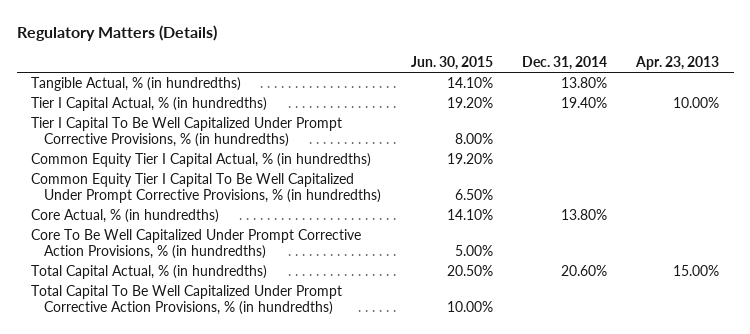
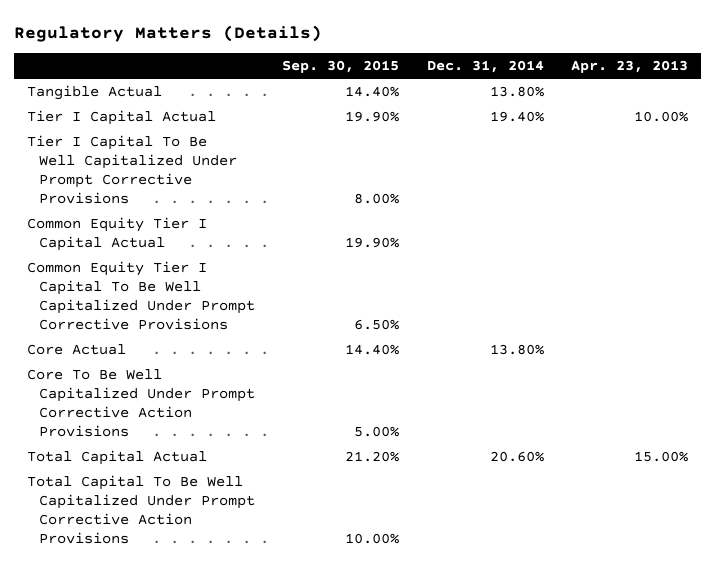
- | Jun. 30, 2015 | Dec. 31, 2014 | Apr. 23, 2013
+ | Sep. 30, 2015 | Dec. 31, 2014 | Apr. 23, 2013
- Tangible Actual, % (in hundredths) | 14.10% | 13.80% |
- Tier I Capital Actual, % (in hundredths) | 19.20% | 19.40% | 10.00%
- Tier I Capital To Be Well Capitalized Under Prompt Corrective Provisions, % (in hundredths) | 8.00% | |
- Common Equity Tier I Capital Actual, % (in hundredths) | 19.20% | |
- Common Equity Tier I Capital To Be Well Capitalized Under Prompt Corrective Provisions, % (in hundredths) | 6.50% | |
- Core Actual, % (in hundredths) | 14.10% | 13.80% |
- Core To Be Well Capitalized Under Prompt Corrective Action Provisions, % (in hundredths) | 5.00% | |
- Total Capital Actual, % (in hundredths) | 20.50% | 20.60% | 15.00%
- Total Capital To Be Well Capitalized Under Prompt Corrective Action Provisions, % (in hundredths) | 10.00% | |
+ Tangible Actual | 14.40% | 13.80% |
+ Tier I Capital Actual | 19.90% | 19.40% | 10.00%
+ Tier I Capital To Be Well Capitalized Under Prompt Corrective Provisions | 8.00% | |
+ Common Equity Tier I Capital Actual | 19.90% | |
+ Common Equity Tier I Capital To Be Well Capitalized Under Prompt Corrective Provisions | 6.50% | |
+ Core Actual | 14.40% | 13.80% |
+ Core To Be Well Capitalized Under Prompt Corrective Action Provisions | 5.00% | |
+ Total Capital Actual | 21.20% | 20.60% | 15.00%
+ Total Capital To Be Well Capitalized Under Prompt Corrective Action Provisions | 10.00% | |

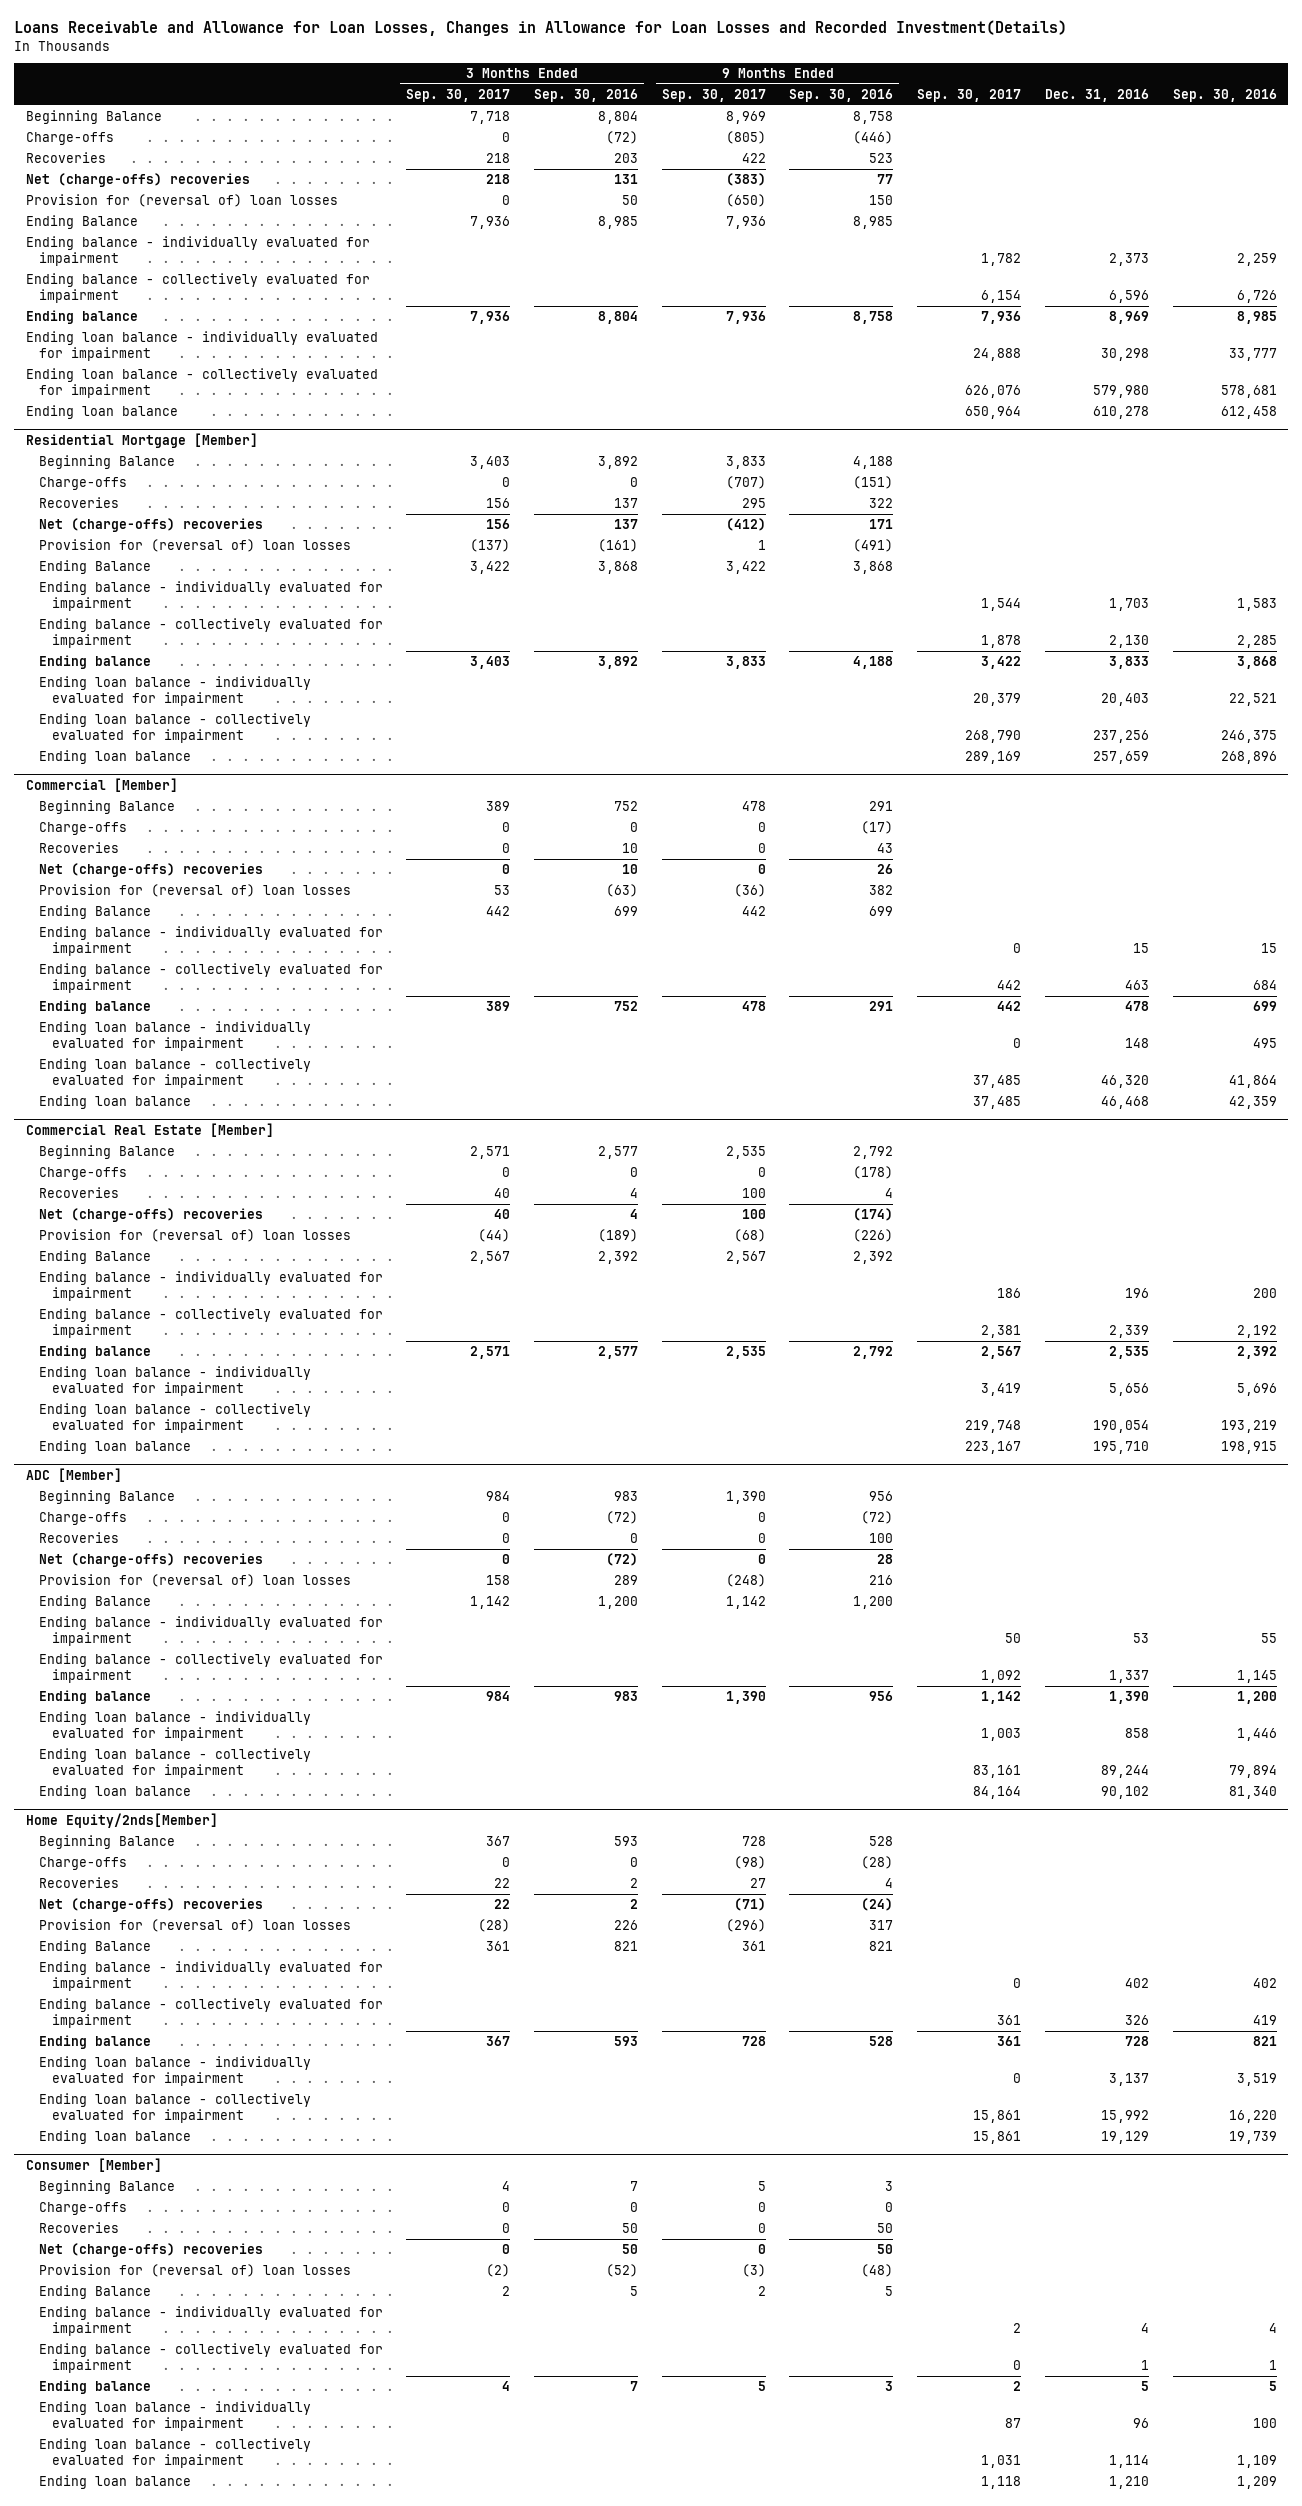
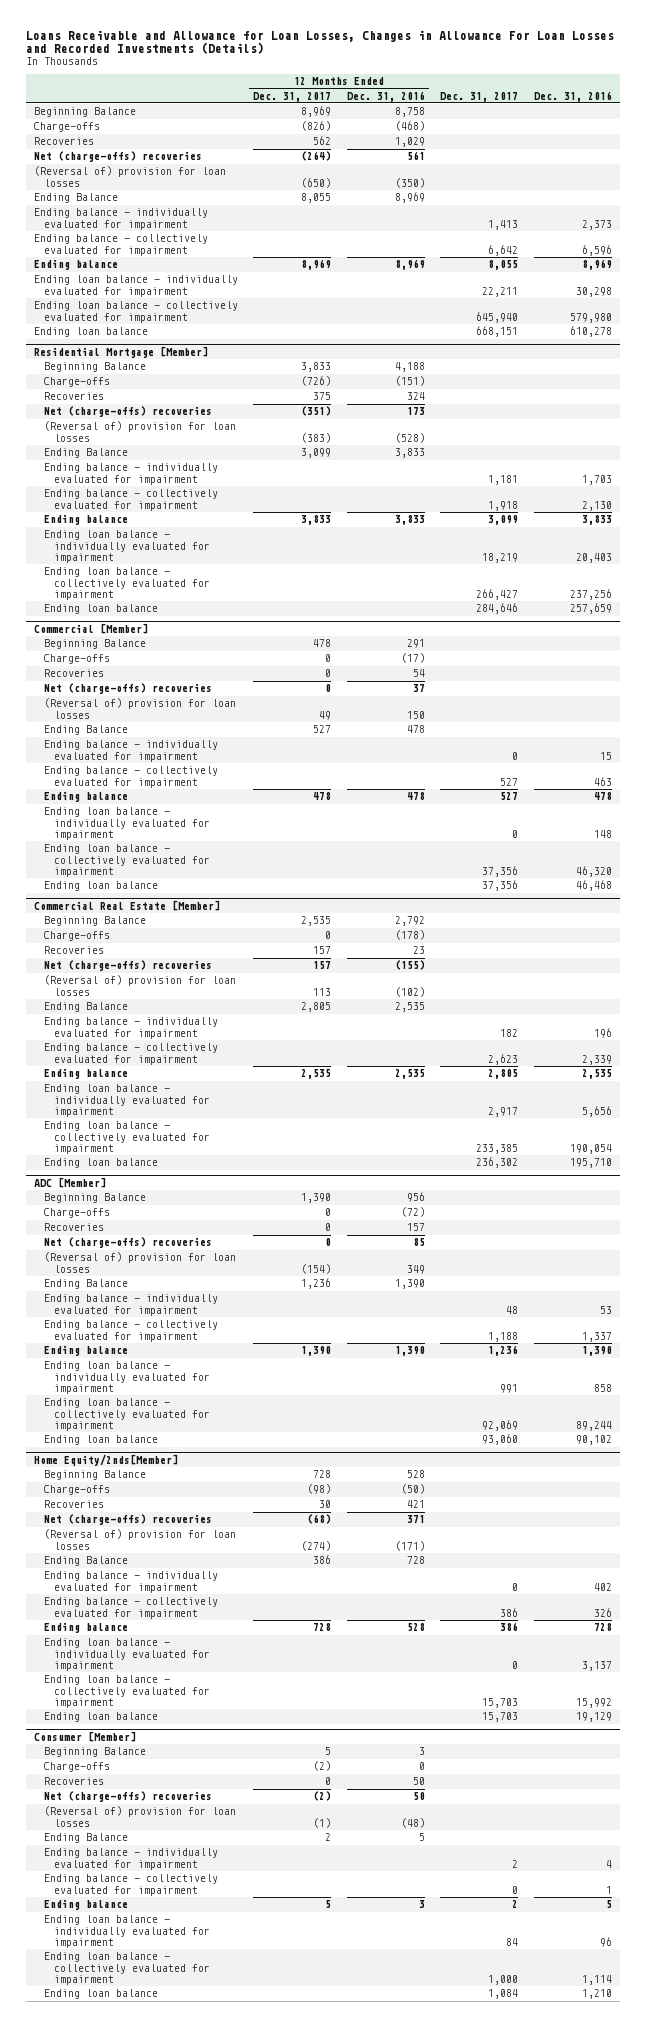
- Loans Receivable and Allowance for Loan Losses, Changes in Allowance for Loan Losses and Recorded Investment(Details)
+ Loans Receivable and Allowance for Loan Losses, Changes in Allowance For Loan Losses and Recorded Investments (Details)
- | 3 Months Ended Sep. 30, 2017 | 3 Months Ended Sep. 30, 2016 | 9 Months Ended Sep. 30, 2017 | 9 Months Ended Sep. 30, 2016 | Sep. 30, 2017 | Dec. 31, 2016 | Sep. 30, 2016
+ | 12 Months Ended Dec. 31, 2017 | 12 Months Ended Dec. 31, 2016 | Dec. 31, 2017 | Dec. 31, 2016
- Provision for (reversal of) loan losses | 0 | 50 | (650) | 150 | | |
+ (Reversal of) provision for loan losses | (650) | (350) | |
@ Residential Mortgage [Member]
- Provision for (reversal of) loan losses | (137) | (161) | 1 | (491) | | |
+ (Reversal of) provision for loan losses | (383) | (528) | |
@ Commercial [Member]
- Provision for (reversal of) loan losses | 53 | (63) | (36) | 382 | | |
+ (Reversal of) provision for loan losses | 49 | 150 | |
@ Commercial Real Estate [Member]
- Provision for (reversal of) loan losses | (44) | (189) | (68) | (226) | | |
+ (Reversal of) provision for loan losses | 113 | (102) | |
@ ADC [Member]
- Provision for (reversal of) loan losses | 158 | 289 | (248) | 216 | | |
+ (Reversal of) provision for loan losses | (154) | 349 | |
@ Home Equity/2nds[Member]
- Provision for (reversal of) loan losses | (28) | 226 | (296) | 317 | | |
+ (Reversal of) provision for loan losses | (274) | (171) | |
@ Consumer [Member]
- Provision for (reversal of) loan losses | (2) | (52) | (3) | (48) | | |
+ (Reversal of) provision for loan losses | (1) | (48) | |

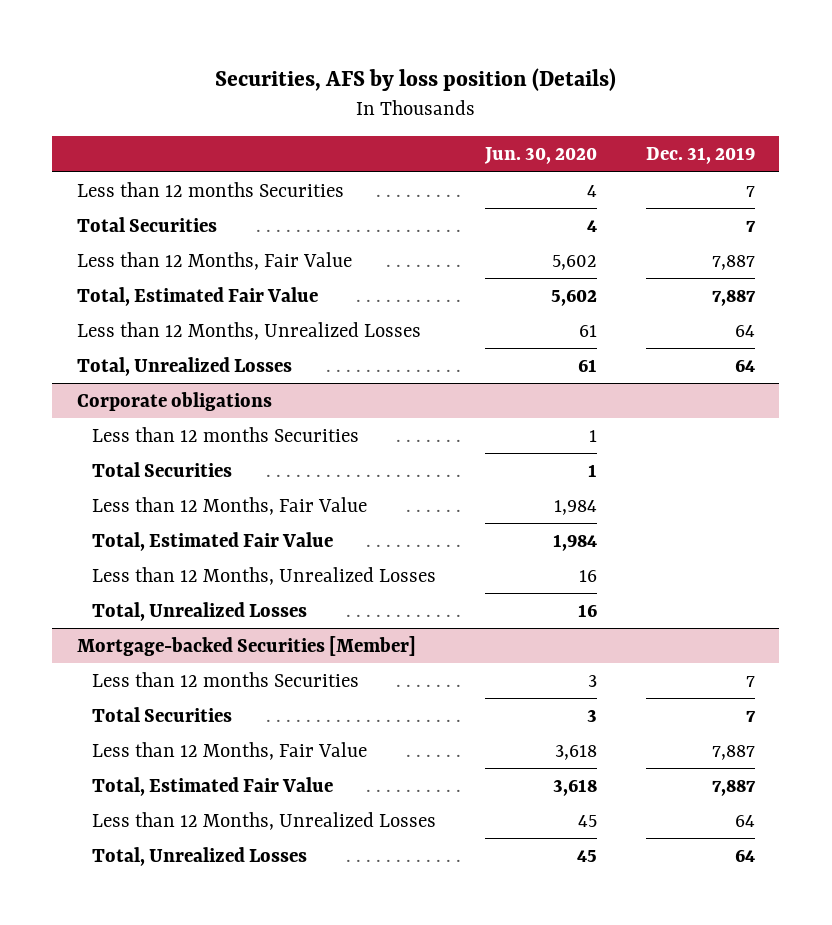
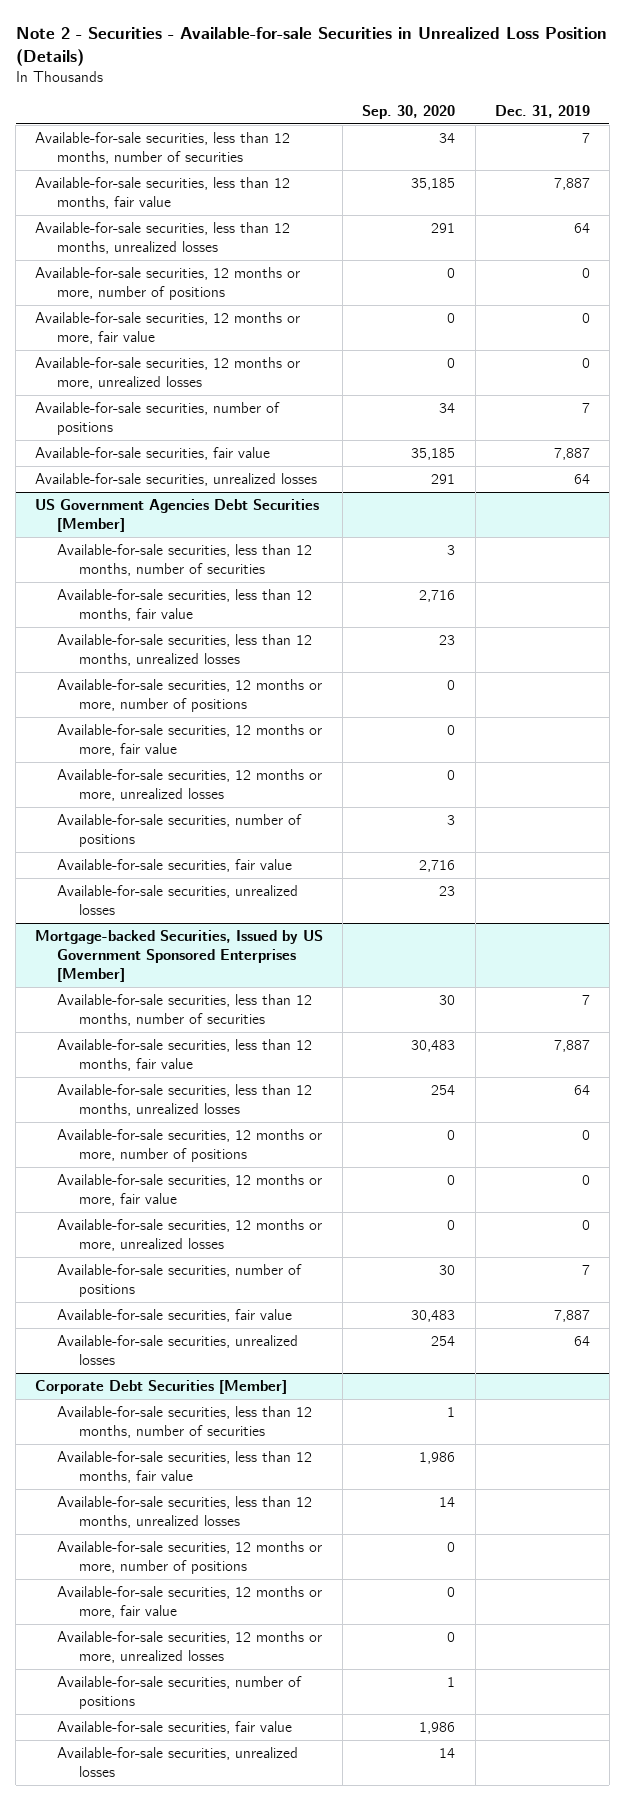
- Securities, AFS by loss position (Details)
+ Note 2 - Securities - Available-for-sale Securities in Unrealized Loss Position (Details)
- | Jun. 30, 2020 | Dec. 31, 2019
+ | Sep. 30, 2020 | Dec. 31, 2019
- Less than 12 months Securities | 4 | 7
- Total Securities | 4 | 7
- Less than 12 Months, Fair Value | 5,602 | 7,887
- Total, Estimated Fair Value | 5,602 | 7,887
- Less than 12 Months, Unrealized Losses | 61 | 64
- Total, Unrealized Losses | 61 | 64
- Corporate obligations
- Less than 12 months Securities | 1 |
- Total Securities | 1 |
- Less than 12 Months, Fair Value | 1,984 |
- Total, Estimated Fair Value | 1,984 |
- Less than 12 Months, Unrealized Losses | 16 |
- Total, Unrealized Losses | 16 |
- Mortgage-backed Securities [Member]
- Less than 12 months Securities | 3 | 7
- Total Securities | 3 | 7
- Less than 12 Months, Fair Value | 3,618 | 7,887
- Total, Estimated Fair Value | 3,618 | 7,887
- Less than 12 Months, Unrealized Losses | 45 | 64
- Total, Unrealized Losses | 45 | 64
+ Available-for-sale securities, less than 12 months, number of securities | 34 | 7
+ Available-for-sale securities, less than 12 months, fair value | 35,185 | 7,887
+ Available-for-sale securities, less than 12 months, unrealized losses | 291 | 64
+ Available-for-sale securities, 12 months or more, number of positions | 0 | 0
+ Available-for-sale securities, 12 months or more, fair value | 0 | 0
+ Available-for-sale securities, 12 months or more, unrealized losses | 0 | 0
+ Available-for-sale securities, number of positions | 34 | 7
+ Available-for-sale securities, fair value | 35,185 | 7,887
+ Available-for-sale securities, unrealized losses | 291 | 64
+ US Government Agencies Debt Securities [Member]
+ Available-for-sale securities, less than 12 months, number of securities | 3 |
+ Available-for-sale securities, less than 12 months, fair value | 2,716 |
+ Available-for-sale securities, less than 12 months, unrealized losses | 23 |
+ Available-for-sale securities, 12 months or more, number of positions | 0 |
+ Available-for-sale securities, 12 months or more, fair value | 0 |
+ Available-for-sale securities, 12 months or more, unrealized losses | 0 |
+ Available-for-sale securities, number of positions | 3 |
+ Available-for-sale securities, fair value | 2,716 |
+ Available-for-sale securities, unrealized losses | 23 |
+ Mortgage-backed Securities, Issued by US Government Sponsored Enterprises [Member]
+ Available-for-sale securities, less than 12 months, number of securities | 30 | 7
+ Available-for-sale securities, less than 12 months, fair value | 30,483 | 7,887
+ Available-for-sale securities, less than 12 months, unrealized losses | 254 | 64
+ Available-for-sale securities, 12 months or more, number of positions | 0 | 0
+ Available-for-sale securities, 12 months or more, fair value | 0 | 0
+ Available-for-sale securities, 12 months or more, unrealized losses | 0 | 0
+ Available-for-sale securities, number of positions | 30 | 7
+ Available-for-sale securities, fair value | 30,483 | 7,887
+ Available-for-sale securities, unrealized losses | 254 | 64
+ Corporate Debt Securities [Member]
+ Available-for-sale securities, less than 12 months, number of securities | 1 |
+ Available-for-sale securities, less than 12 months, fair value | 1,986 |
+ Available-for-sale securities, less than 12 months, unrealized losses | 14 |
+ Available-for-sale securities, 12 months or more, number of positions | 0 |
+ Available-for-sale securities, 12 months or more, fair value | 0 |
+ Available-for-sale securities, 12 months or more, unrealized losses | 0 |
+ Available-for-sale securities, number of positions | 1 |
+ Available-for-sale securities, fair value | 1,986 |
+ Available-for-sale securities, unrealized losses | 14 |

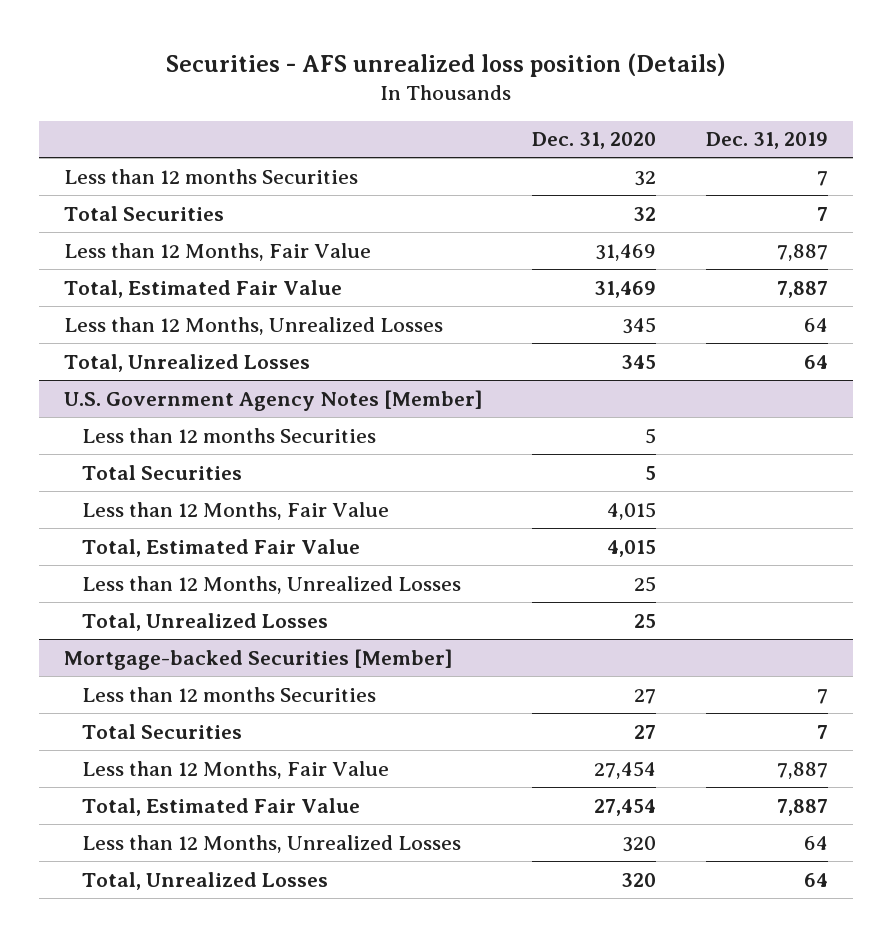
- Note 2 - Securities - Available-for-sale Securities in Unrealized Loss Position (Details)
+ Securities - AFS unrealized loss position (Details)
- | Sep. 30, 2020 | Dec. 31, 2019
+ | Dec. 31, 2020 | Dec. 31, 2019
- Available-for-sale securities, less than 12 months, number of securities | 34 | 7
- Available-for-sale securities, less than 12 months, fair value | 35,185 | 7,887
- Available-for-sale securities, less than 12 months, unrealized losses | 291 | 64
- Available-for-sale securities, 12 months or more, number of positions | 0 | 0
- Available-for-sale securities, 12 months or more, fair value | 0 | 0
- Available-for-sale securities, 12 months or more, unrealized losses | 0 | 0
- Available-for-sale securities, number of positions | 34 | 7
- Available-for-sale securities, fair value | 35,185 | 7,887
- Available-for-sale securities, unrealized losses | 291 | 64
- US Government Agencies Debt Securities [Member]
- Available-for-sale securities, less than 12 months, number of securities | 3 |
- Available-for-sale securities, less than 12 months, fair value | 2,716 |
- Available-for-sale securities, less than 12 months, unrealized losses | 23 |
- Available-for-sale securities, 12 months or more, number of positions | 0 |
- Available-for-sale securities, 12 months or more, fair value | 0 |
- Available-for-sale securities, 12 months or more, unrealized losses | 0 |
- Available-for-sale securities, number of positions | 3 |
- Available-for-sale securities, fair value | 2,716 |
- Available-for-sale securities, unrealized losses | 23 |
- Mortgage-backed Securities, Issued by US Government Sponsored Enterprises [Member]
- Available-for-sale securities, less than 12 months, number of securities | 30 | 7
- Available-for-sale securities, less than 12 months, fair value | 30,483 | 7,887
- Available-for-sale securities, less than 12 months, unrealized losses | 254 | 64
- Available-for-sale securities, 12 months or more, number of positions | 0 | 0
- Available-for-sale securities, 12 months or more, fair value | 0 | 0
- Available-for-sale securities, 12 months or more, unrealized losses | 0 | 0
- Available-for-sale securities, number of positions | 30 | 7
- Available-for-sale securities, fair value | 30,483 | 7,887
- Available-for-sale securities, unrealized losses | 254 | 64
- Corporate Debt Securities [Member]
- Available-for-sale securities, less than 12 months, number of securities | 1 |
- Available-for-sale securities, less than 12 months, fair value | 1,986 |
- Available-for-sale securities, less than 12 months, unrealized losses | 14 |
- Available-for-sale securities, 12 months or more, number of positions | 0 |
- Available-for-sale securities, 12 months or more, fair value | 0 |
- Available-for-sale securities, 12 months or more, unrealized losses | 0 |
- Available-for-sale securities, number of positions | 1 |
- Available-for-sale securities, fair value | 1,986 |
- Available-for-sale securities, unrealized losses | 14 |
+ Less than 12 months Securities | 32 | 7
+ Total Securities | 32 | 7
+ Less than 12 Months, Fair Value | 31,469 | 7,887
+ Total, Estimated Fair Value | 31,469 | 7,887
+ Less than 12 Months, Unrealized Losses | 345 | 64
+ Total, Unrealized Losses | 345 | 64
+ U.S. Government Agency Notes [Member]
+ Less than 12 months Securities | 5 |
+ Total Securities | 5 |
+ Less than 12 Months, Fair Value | 4,015 |
+ Total, Estimated Fair Value | 4,015 |
+ Less than 12 Months, Unrealized Losses | 25 |
+ Total, Unrealized Losses | 25 |
+ Mortgage-backed Securities [Member]
+ Less than 12 months Securities | 27 | 7
+ Total Securities | 27 | 7
+ Less than 12 Months, Fair Value | 27,454 | 7,887
+ Total, Estimated Fair Value | 27,454 | 7,887
+ Less than 12 Months, Unrealized Losses | 320 | 64
+ Total, Unrealized Losses | 320 | 64

